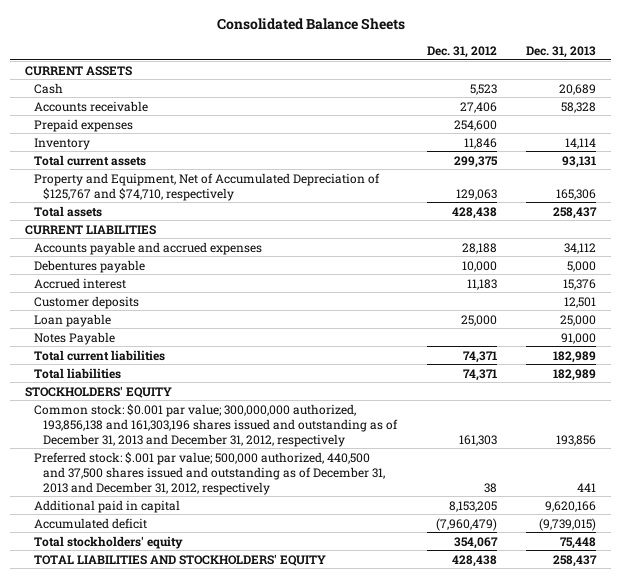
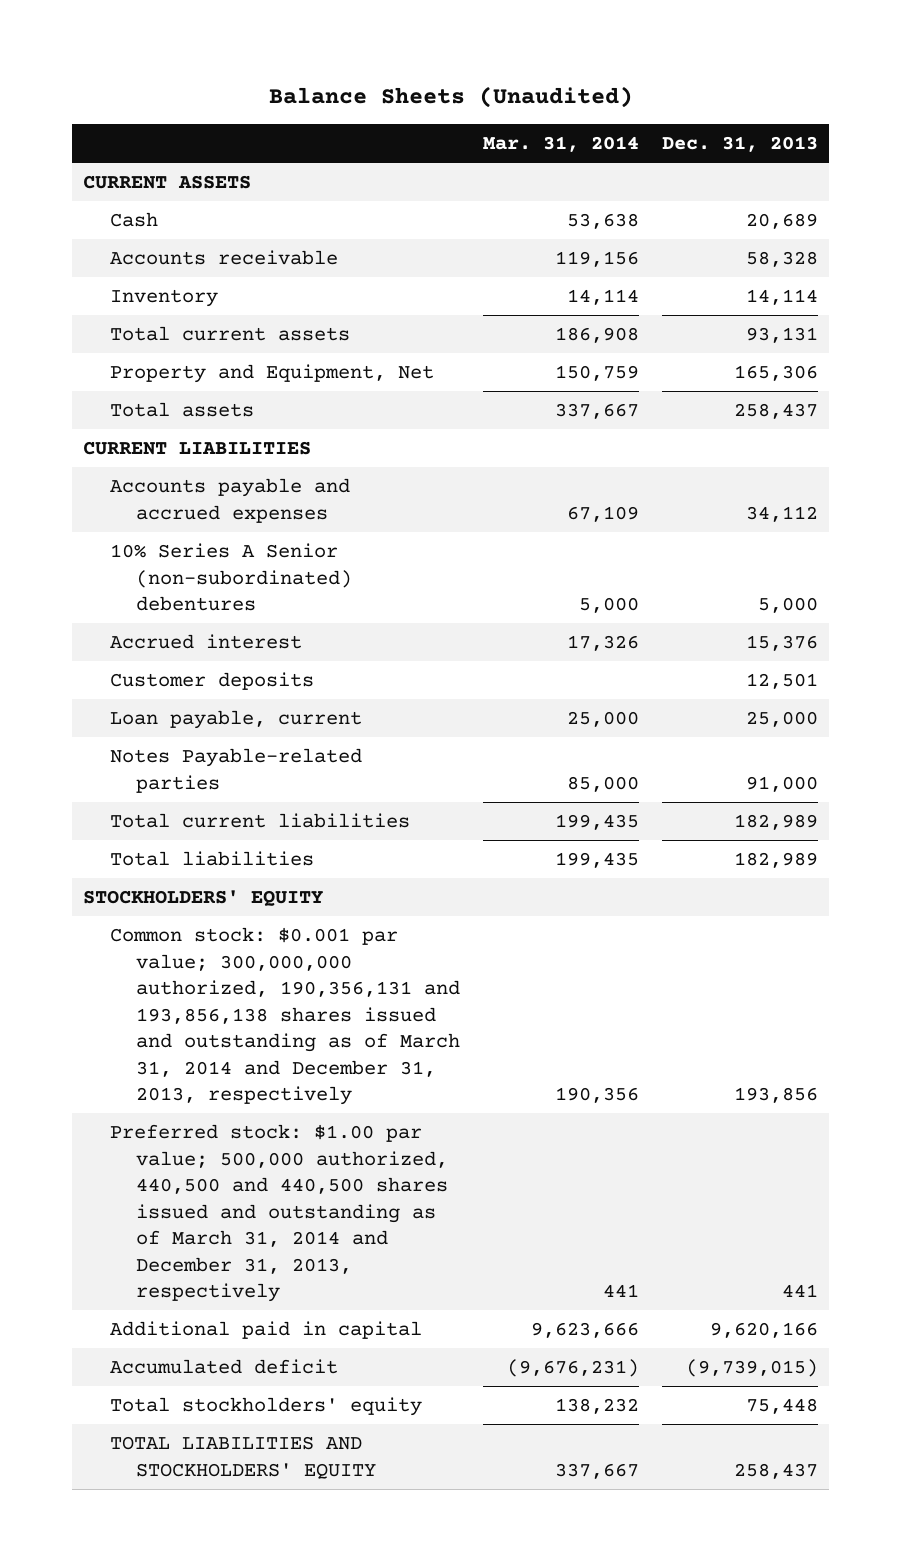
- Consolidated Balance Sheets
+ Balance Sheets (Unaudited)
- | Dec. 31, 2012 | Dec. 31, 2013
+ | Mar. 31, 2014 | Dec. 31, 2013
- Prepaid expenses | 254,600 |
- Property and Equipment, Net of Accumulated Depreciation of $125,767 and $74,710, respectively | 129,063 | 165,306
+ Property and Equipment, Net | 150,759 | 165,306
- Debentures payable | 10,000 | 5,000
+ 10% Series A Senior (non-subordinated) debentures | 5,000 | 5,000
- Loan payable | 25,000 | 25,000
- Notes Payable | | 91,000
+ Loan payable, current | 25,000 | 25,000
+ Notes Payable-related parties | 85,000 | 91,000
- Common stock: $0.001 par value; 300,000,000 authorized, 193,856,138 and 161,303,196 shares issued and outstanding as of December 31, 2013 and December 31, 2012, respectively | 161,303 | 193,856
- Preferred stock: $.001 par value; 500,000 authorized, 440,500 and 37,500 shares issued and outstanding as of December 31, 2013 and December 31, 2012, respectively | 38 | 441
+ Common stock: $0.001 par value; 300,000,000 authorized, 190,356,131 and 193,856,138 shares issued and outstanding as of March 31, 2014 and December 31, 2013, respectively | 190,356 | 193,856
+ Preferred stock: $1.00 par value; 500,000 authorized, 440,500 and 440,500 shares issued and outstanding as of March 31, 2014 and December 31, 2013, respectively | 441 | 441

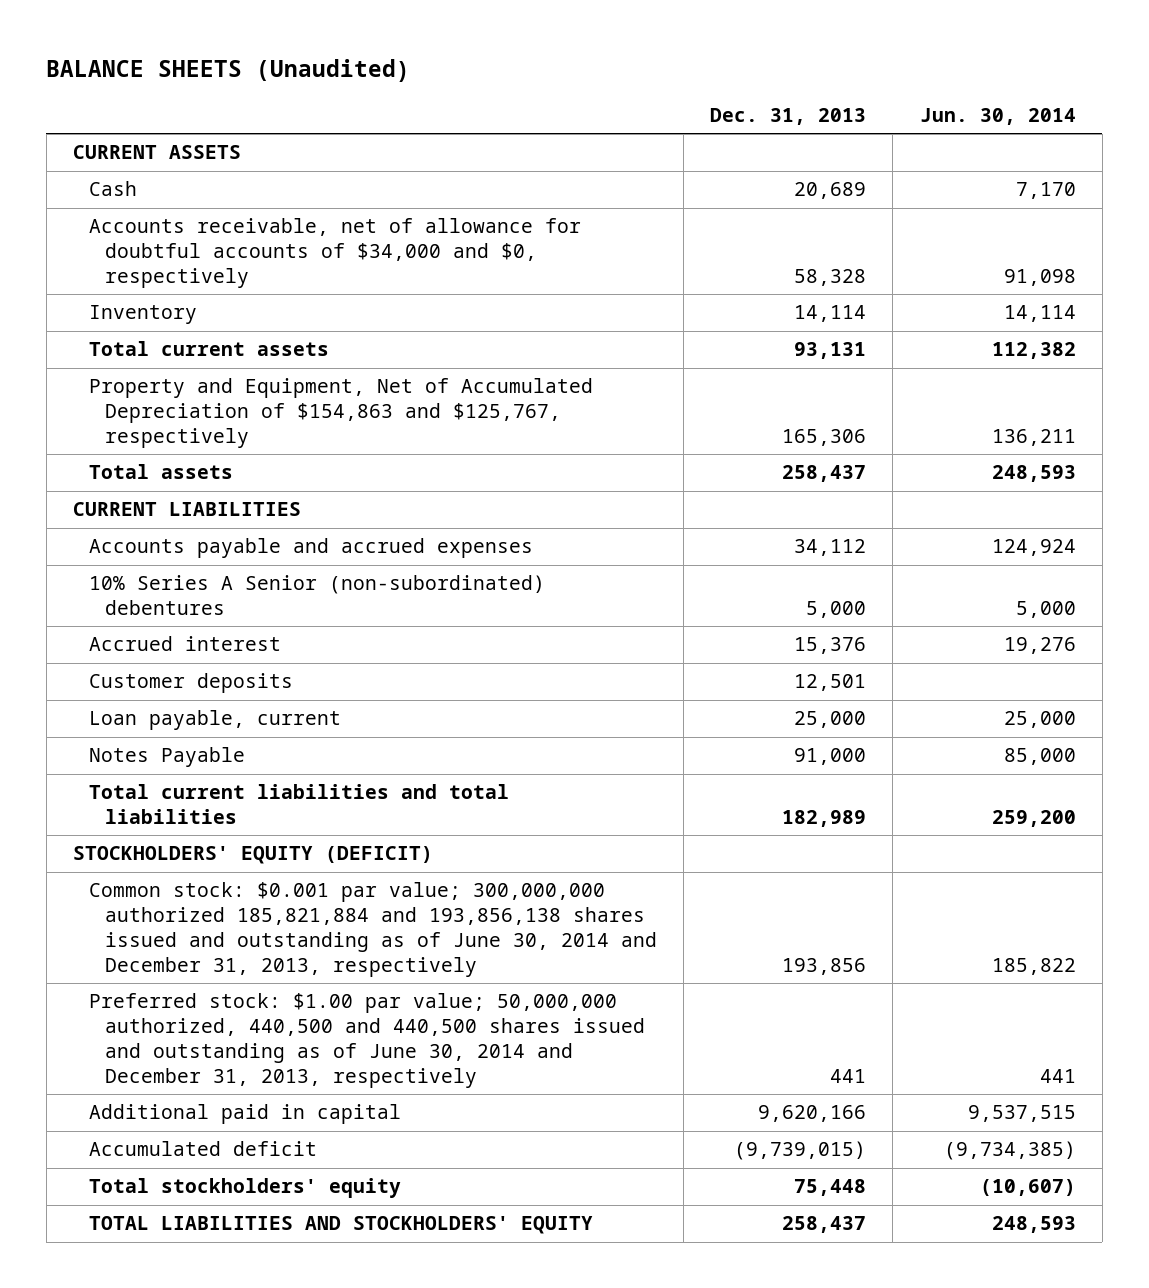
- Balance Sheets (Unaudited)
+ BALANCE SHEETS (Unaudited)
- | Mar. 31, 2014 | Dec. 31, 2013
+ | Dec. 31, 2013 | Jun. 30, 2014
- Accounts receivable | 119,156 | 58,328
+ Accounts receivable, net of allowance for doubtful accounts of $34,000 and $0, respectively | 58,328 | 91,098
- Property and Equipment, Net | 150,759 | 165,306
+ Property and Equipment, Net of Accumulated Depreciation of $154,863 and $125,767, respectively | 165,306 | 136,211
- Notes Payable-related parties | 85,000 | 91,000
- Total current liabilities | 199,435 | 182,989
- Total liabilities | 199,435 | 182,989
- STOCKHOLDERS' EQUITY
- Common stock: $0.001 par value; 300,000,000 authorized, 190,356,131 and 193,856,138 shares issued and outstanding as of March 31, 2014 and December 31, 2013, respectively | 190,356 | 193,856
- Preferred stock: $1.00 par value; 500,000 authorized, 440,500 and 440,500 shares issued and outstanding as of March 31, 2014 and December 31, 2013, respectively | 441 | 441
+ Notes Payable | 91,000 | 85,000
+ Total current liabilities and total liabilities | 182,989 | 259,200
+ STOCKHOLDERS' EQUITY (DEFICIT)
+ Common stock: $0.001 par value; 300,000,000 authorized 185,821,884 and 193,856,138 shares issued and outstanding as of June 30, 2014 and December 31, 2013, respectively | 193,856 | 185,822
+ Preferred stock: $1.00 par value; 50,000,000 authorized, 440,500 and 440,500 shares issued and outstanding as of June 30, 2014 and December 31, 2013, respectively | 441 | 441

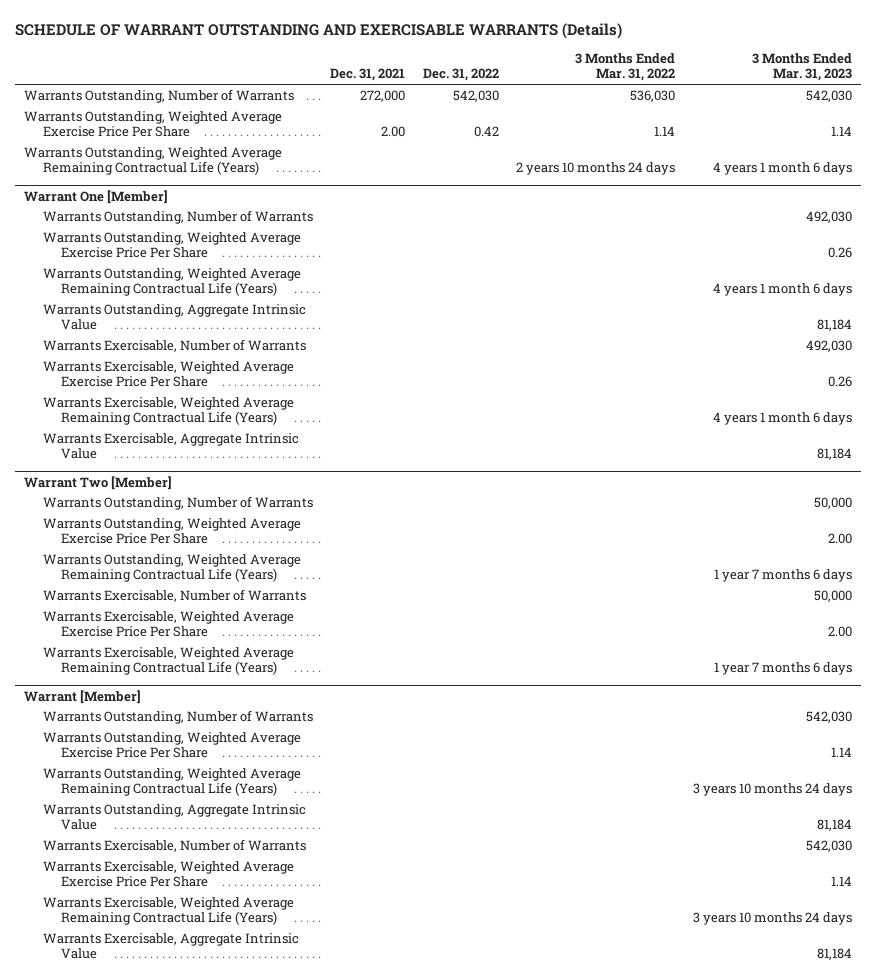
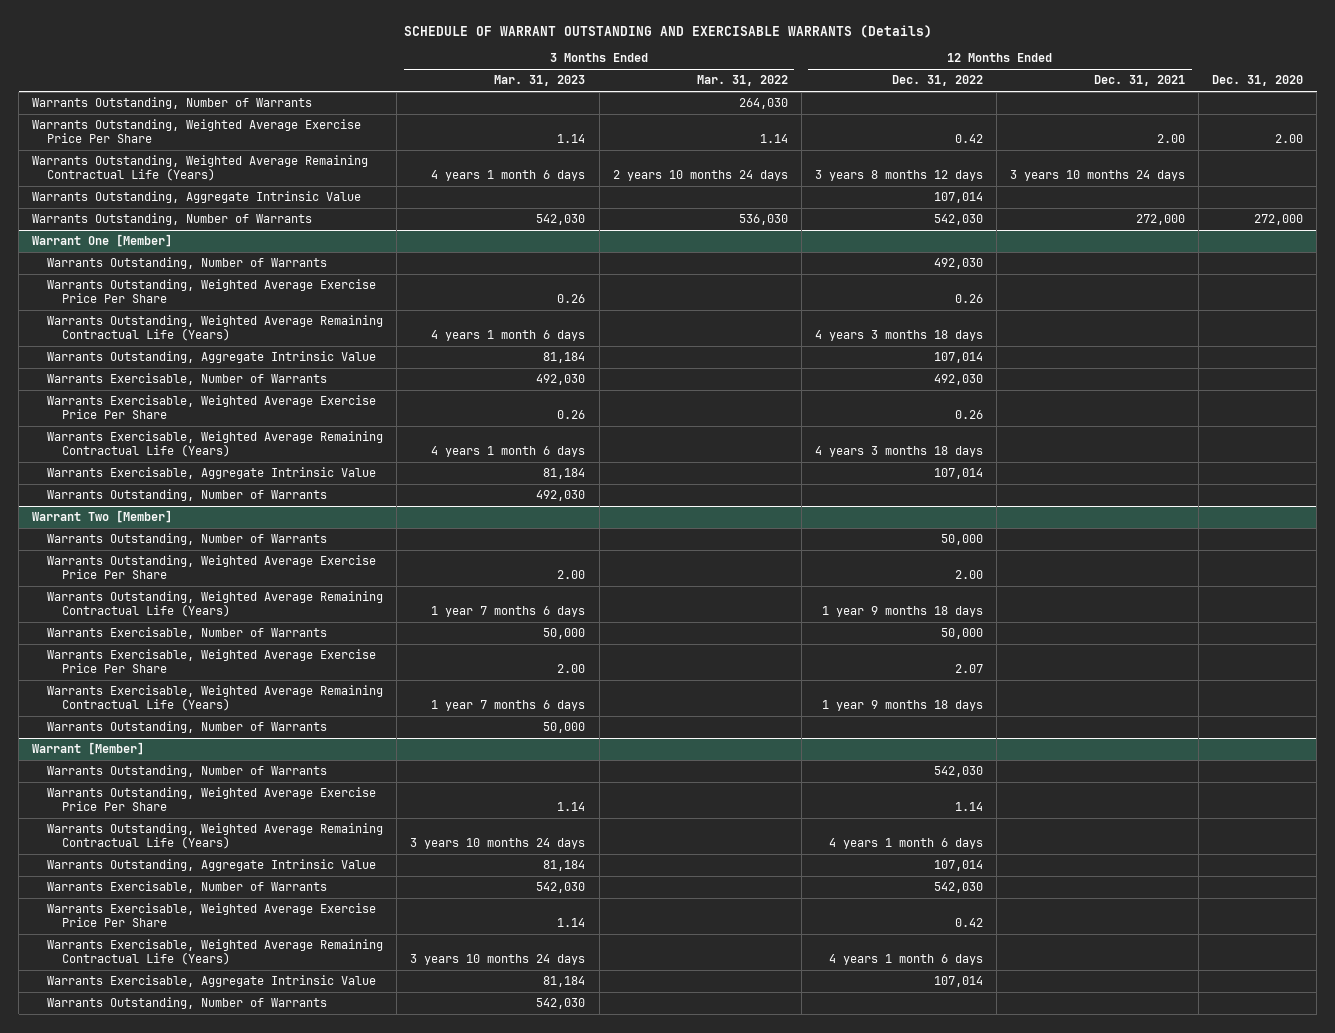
- | Dec. 31, 2021 | Dec. 31, 2022 | 3 Months Ended Mar. 31, 2022 | 3 Months Ended Mar. 31, 2023
+ | 3 Months Ended Mar. 31, 2023 | 3 Months Ended Mar. 31, 2022 | 12 Months Ended Dec. 31, 2022 | 12 Months Ended Dec. 31, 2021 | Dec. 31, 2020
+ Warrants Outstanding, Number of Warrants | | 264,030 | | |
+ Warrants Outstanding, Aggregate Intrinsic Value | | | 107,014 | |
moved down: Warrants Outstanding, Number of Warrants | 542,030 | 536,030 | 542,030 | 272,000 | 272,000
@ Warrant One [Member]
+ Warrants Outstanding, Number of Warrants | | | 492,030 | |
moved down: Warrants Outstanding, Number of Warrants | 492,030 | | | |
@ Warrant Two [Member]
+ Warrants Outstanding, Number of Warrants | | | 50,000 | |
moved down: Warrants Outstanding, Number of Warrants | 50,000 | | | |
@ Warrant [Member]
+ Warrants Outstanding, Number of Warrants | | | 542,030 | |
moved down: Warrants Outstanding, Number of Warrants | 542,030 | | | |

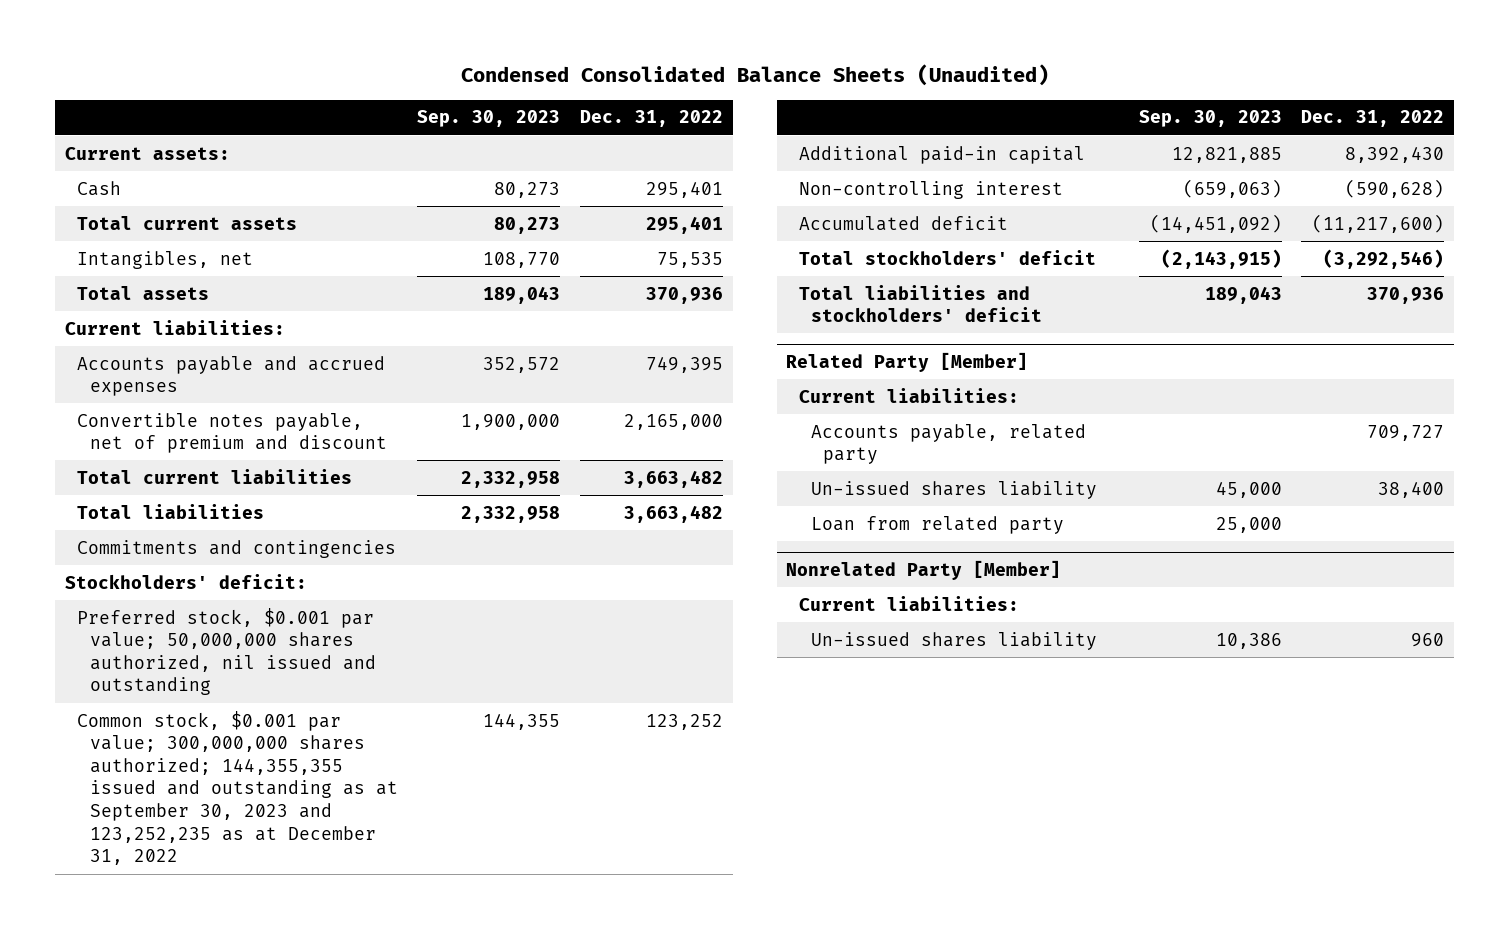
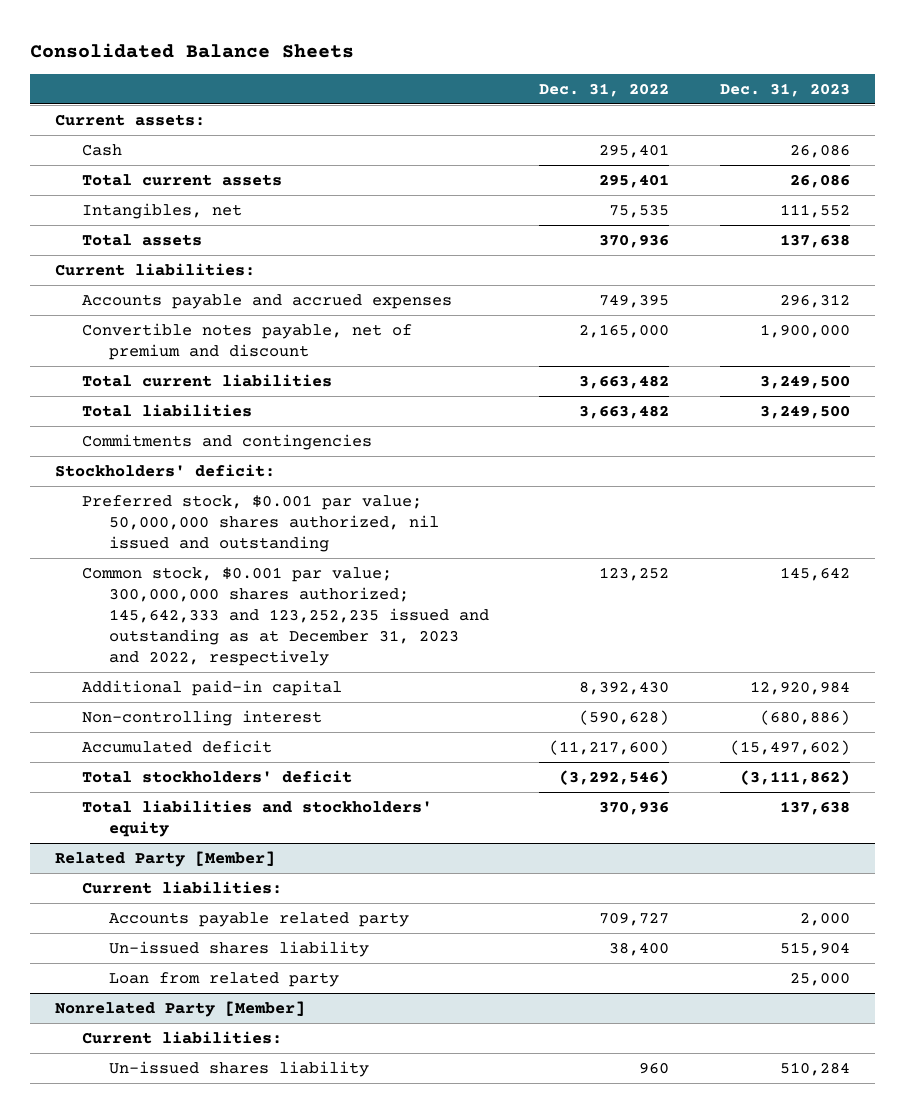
- Condensed Consolidated Balance Sheets (Unaudited)
+ Consolidated Balance Sheets
- | Sep. 30, 2023 | Dec. 31, 2022
+ | Dec. 31, 2022 | Dec. 31, 2023
- Common stock, $0.001 par value; 300,000,000 shares authorized; 144,355,355 issued and outstanding as at September 30, 2023 and 123,252,235 as at December 31, 2022 | 144,355 | 123,252
+ Common stock, $0.001 par value; 300,000,000 shares authorized; 145,642,333 and 123,252,235 issued and outstanding as at December 31, 2023 and 2022, respectively | 123,252 | 145,642
- Total liabilities and stockholders' deficit | 189,043 | 370,936
+ Total liabilities and stockholders' equity | 370,936 | 137,638
@ Related Party [Member]
- Accounts payable, related party | | 709,727
+ Accounts payable related party | 709,727 | 2,000

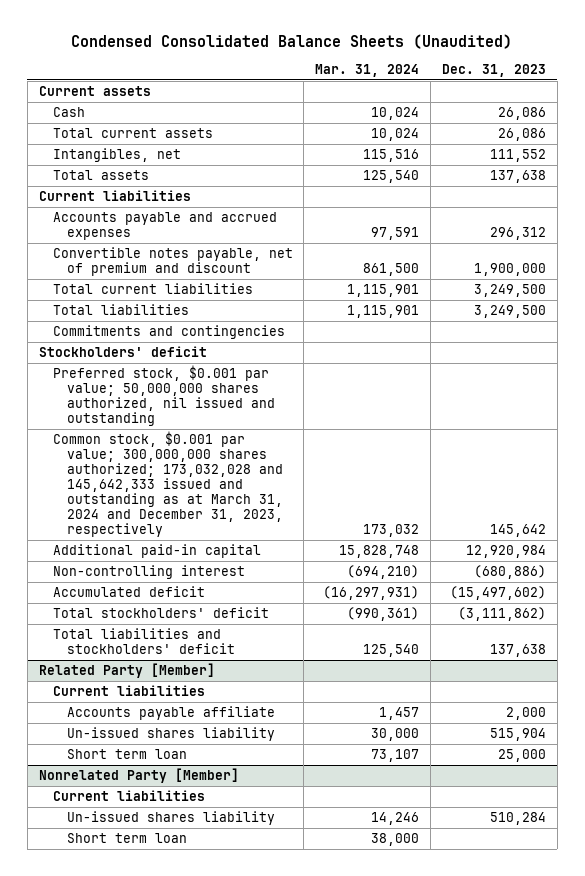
- Consolidated Balance Sheets
+ Condensed Consolidated Balance Sheets (Unaudited)
- | Dec. 31, 2022 | Dec. 31, 2023
+ | Mar. 31, 2024 | Dec. 31, 2023
- Current assets:
+ Current assets
- Current liabilities:
+ Current liabilities
- Stockholders' deficit:
+ Stockholders' deficit
- Common stock, $0.001 par value; 300,000,000 shares authorized; 145,642,333 and 123,252,235 issued and outstanding as at December 31, 2023 and 2022, respectively | 123,252 | 145,642
+ Common stock, $0.001 par value; 300,000,000 shares authorized; 173,032,028 and 145,642,333 issued and outstanding as at March 31, 2024 and December 31, 2023, respectively | 173,032 | 145,642
- Total liabilities and stockholders' equity | 370,936 | 137,638
+ Total liabilities and stockholders' deficit | 125,540 | 137,638
@ Related Party [Member]
- Current liabilities:
- Accounts payable related party | 709,727 | 2,000
+ Current liabilities
+ Accounts payable affiliate | 1,457 | 2,000
- Loan from related party | | 25,000
+ Short term loan | 73,107 | 25,000
@ Nonrelated Party [Member]
- Current liabilities:
+ Current liabilities
+ Short term loan | 38,000 |

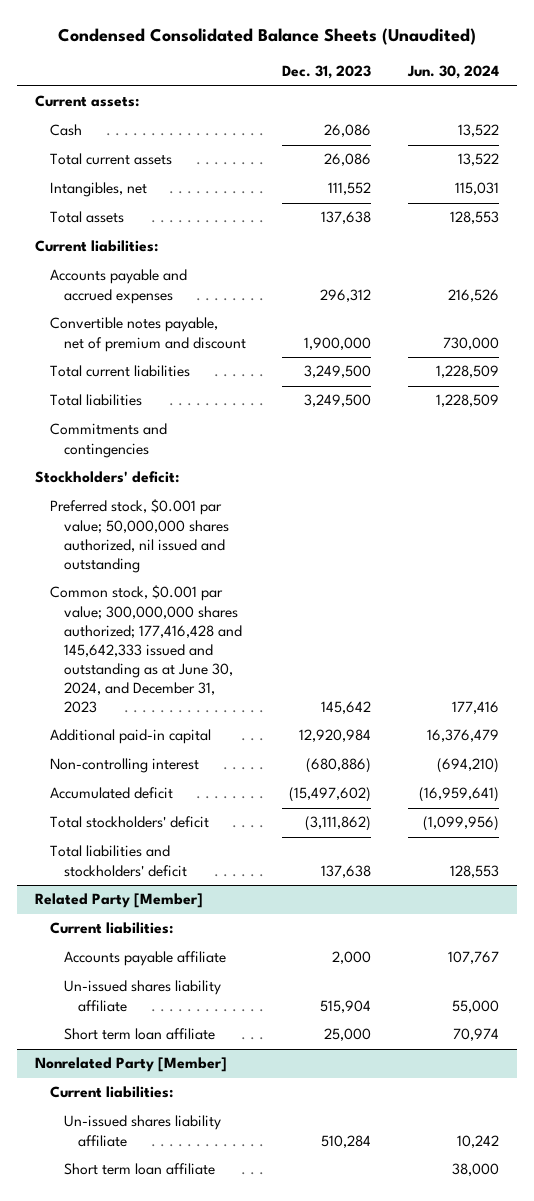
- | Mar. 31, 2024 | Dec. 31, 2023
+ | Dec. 31, 2023 | Jun. 30, 2024
- Current assets
+ Current assets:
- Current liabilities
+ Current liabilities:
- Stockholders' deficit
+ Stockholders' deficit:
- Common stock, $0.001 par value; 300,000,000 shares authorized; 173,032,028 and 145,642,333 issued and outstanding as at March 31, 2024 and December 31, 2023, respectively | 173,032 | 145,642
+ Common stock, $0.001 par value; 300,000,000 shares authorized; 177,416,428 and 145,642,333 issued and outstanding as at June 30, 2024, and December 31, 2023 | 145,642 | 177,416
@ Related Party [Member]
- Current liabilities
+ Current liabilities:
- Un-issued shares liability | 30,000 | 515,904
- Short term loan | 73,107 | 25,000
+ Un-issued shares liability affiliate | 515,904 | 55,000
+ Short term loan affiliate | 25,000 | 70,974
@ Nonrelated Party [Member]
- Current liabilities
- Un-issued shares liability | 14,246 | 510,284
- Short term loan | 38,000 |
+ Current liabilities:
+ Un-issued shares liability affiliate | 510,284 | 10,242
+ Short term loan affiliate | | 38,000

